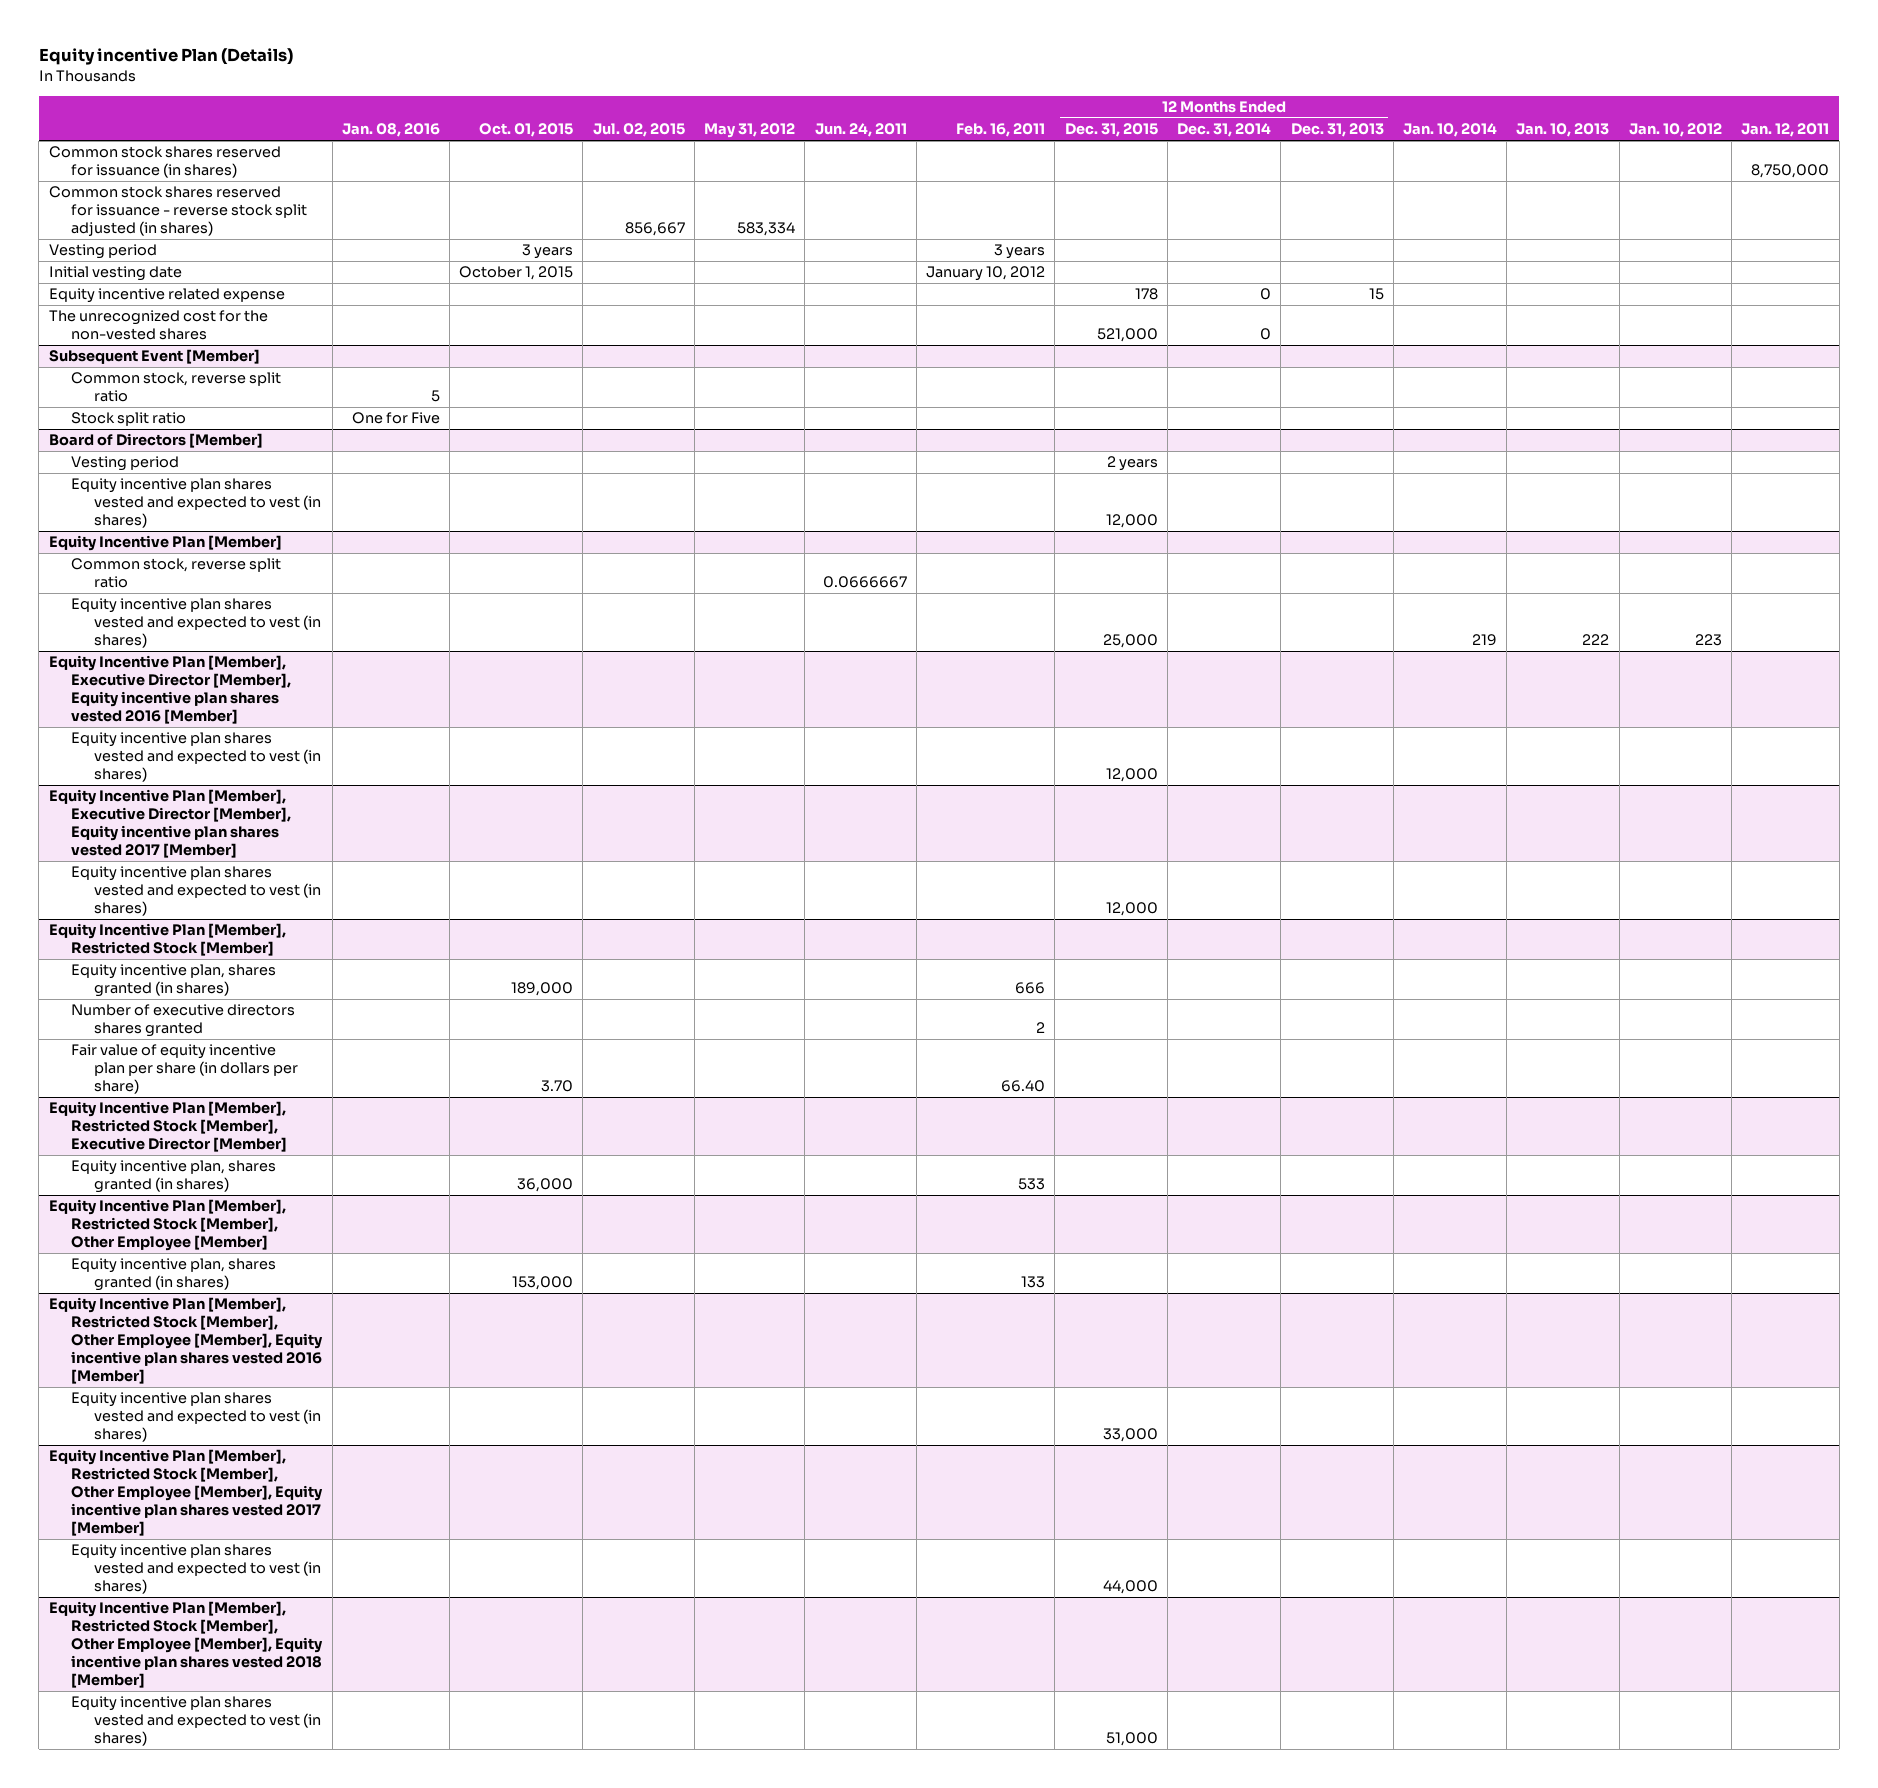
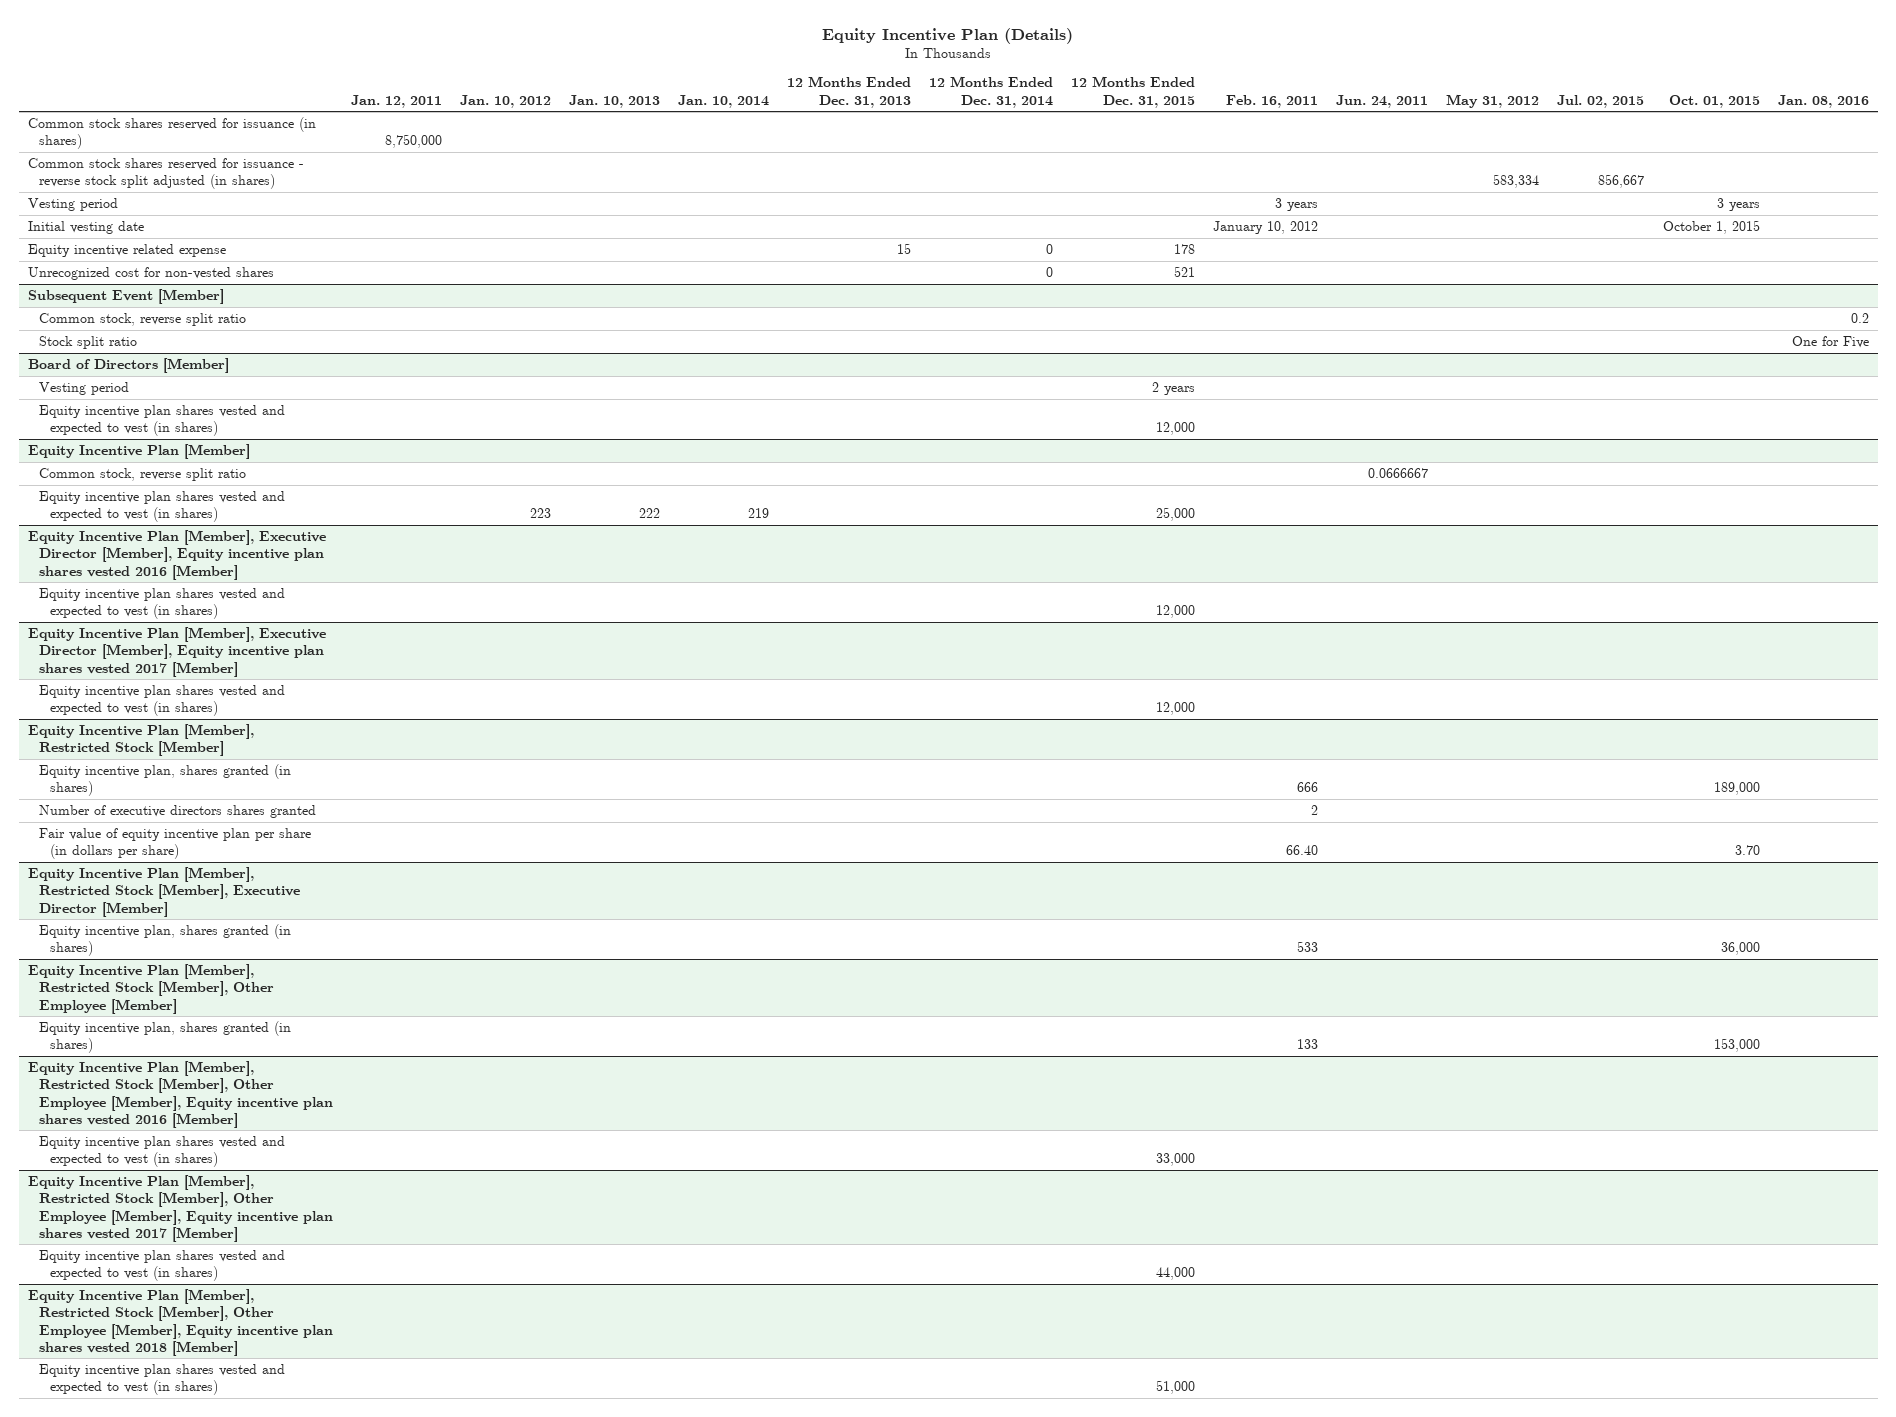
- Equity incentive Plan (Details)
+ Equity Incentive Plan (Details)
- | Jan. 08, 2016 | Oct. 01, 2015 | Jul. 02, 2015 | May 31, 2012 | Jun. 24, 2011 | Feb. 16, 2011 | 12 Months Ended Dec. 31, 2015 | 12 Months Ended Dec. 31, 2014 | 12 Months Ended Dec. 31, 2013 | Jan. 10, 2014 | Jan. 10, 2013 | Jan. 10, 2012 | Jan. 12, 2011
+ | Jan. 12, 2011 | Jan. 10, 2012 | Jan. 10, 2013 | Jan. 10, 2014 | 12 Months Ended Dec. 31, 2013 | 12 Months Ended Dec. 31, 2014 | 12 Months Ended Dec. 31, 2015 | Feb. 16, 2011 | Jun. 24, 2011 | May 31, 2012 | Jul. 02, 2015 | Oct. 01, 2015 | Jan. 08, 2016
- The unrecognized cost for the non-vested shares | | | | | | | 521,000 | 0 | | | | |
+ Unrecognized cost for non-vested shares | | | | | | 0 | 521 | | | | | |
@ Subsequent Event [Member]
- Common stock, reverse split ratio | 5 | | | | | | | | | | | |
+ Common stock, reverse split ratio | | | | | | | | | | | | | 0.2

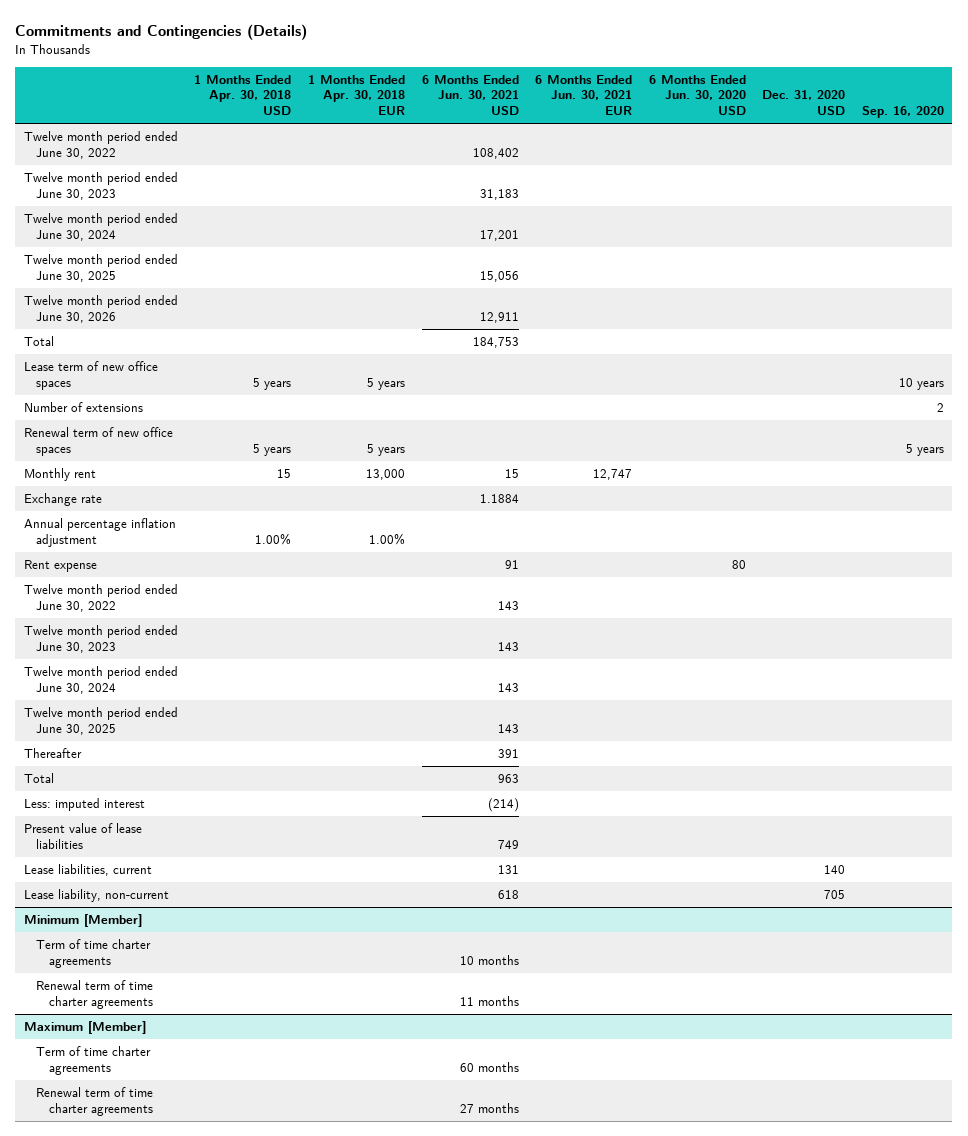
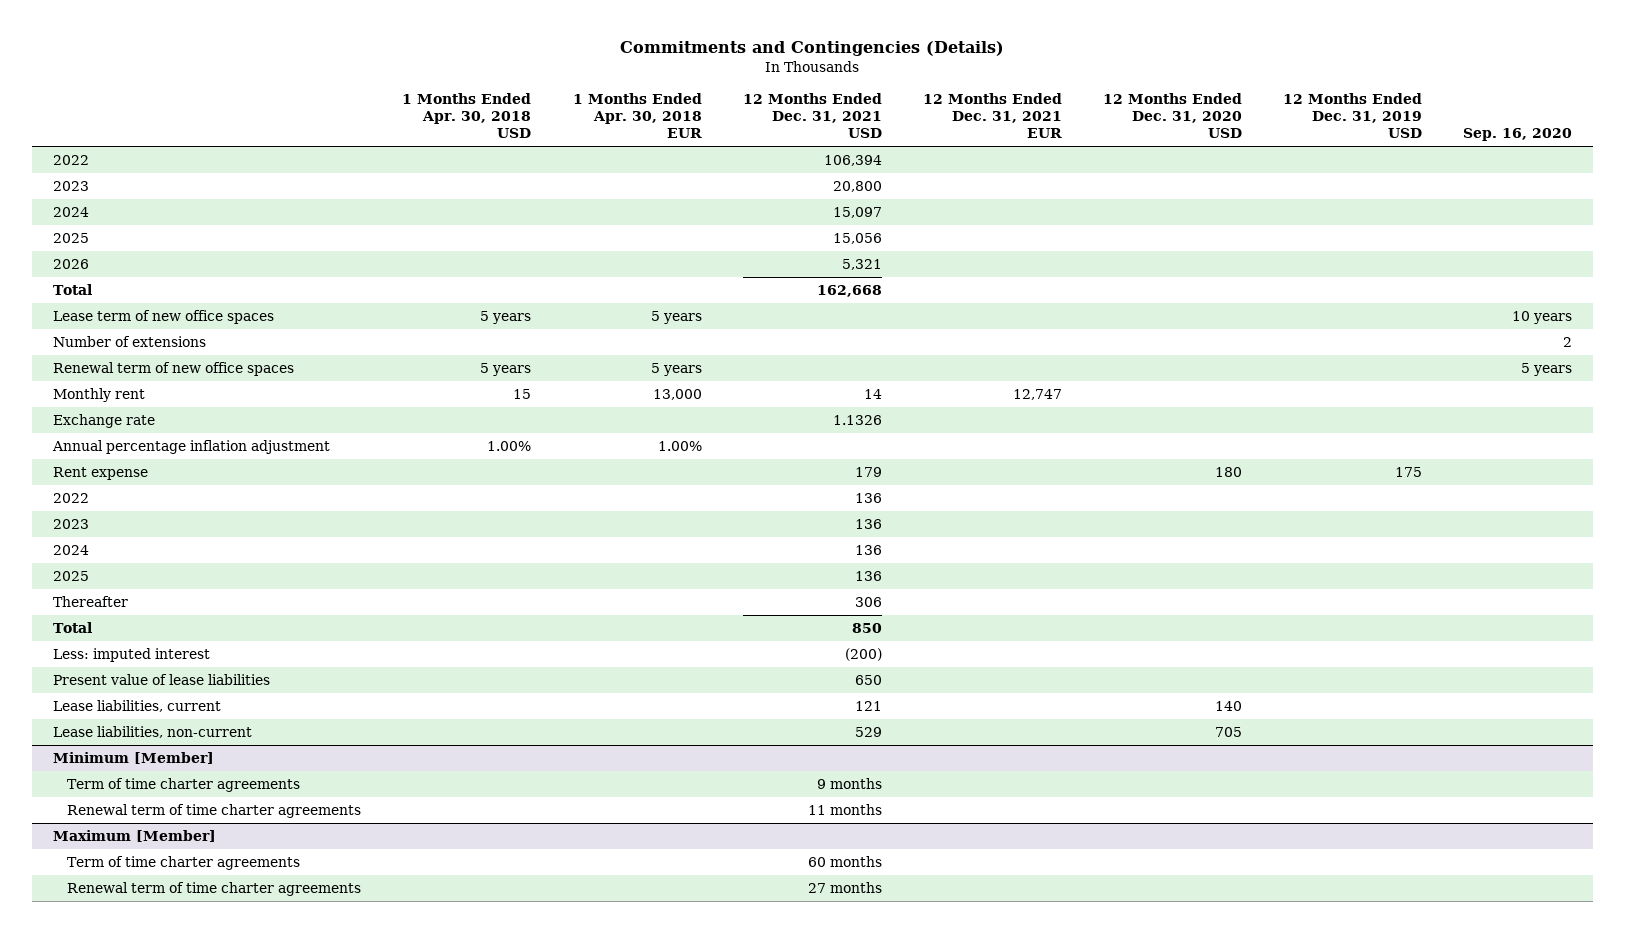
- | 1 Months Ended Apr. 30, 2018 USD | 1 Months Ended Apr. 30, 2018 EUR | 6 Months Ended Jun. 30, 2021 USD | 6 Months Ended Jun. 30, 2021 EUR | 6 Months Ended Jun. 30, 2020 USD | Dec. 31, 2020 USD | Sep. 16, 2020
+ | 1 Months Ended Apr. 30, 2018 USD | 1 Months Ended Apr. 30, 2018 EUR | 12 Months Ended Dec. 31, 2021 USD | 12 Months Ended Dec. 31, 2021 EUR | 12 Months Ended Dec. 31, 2020 USD | 12 Months Ended Dec. 31, 2019 USD | Sep. 16, 2020
- Twelve month period ended June 30, 2022 | | | 108,402 | | | |
- Twelve month period ended June 30, 2023 | | | 31,183 | | | |
- Twelve month period ended June 30, 2024 | | | 17,201 | | | |
- Twelve month period ended June 30, 2025 | | | 15,056 | | | |
- Twelve month period ended June 30, 2026 | | | 12,911 | | | |
+ 2022 | | | 106,394 | | | |
+ 2023 | | | 20,800 | | | |
+ 2024 | | | 15,097 | | | |
+ 2025 | | | 15,056 | | | |
+ 2026 | | | 5,321 | | | |
- Twelve month period ended June 30, 2022 | | | 143 | | | |
- Twelve month period ended June 30, 2023 | | | 143 | | | |
- Twelve month period ended June 30, 2024 | | | 143 | | | |
- Twelve month period ended June 30, 2025 | | | 143 | | | |
+ 2022 | | | 136 | | | |
+ 2023 | | | 136 | | | |
+ 2024 | | | 136 | | | |
+ 2025 | | | 136 | | | |
- Lease liability, non-current | | | 618 | | | 705 |
+ Lease liabilities, non-current | | | 529 | | 705 | |

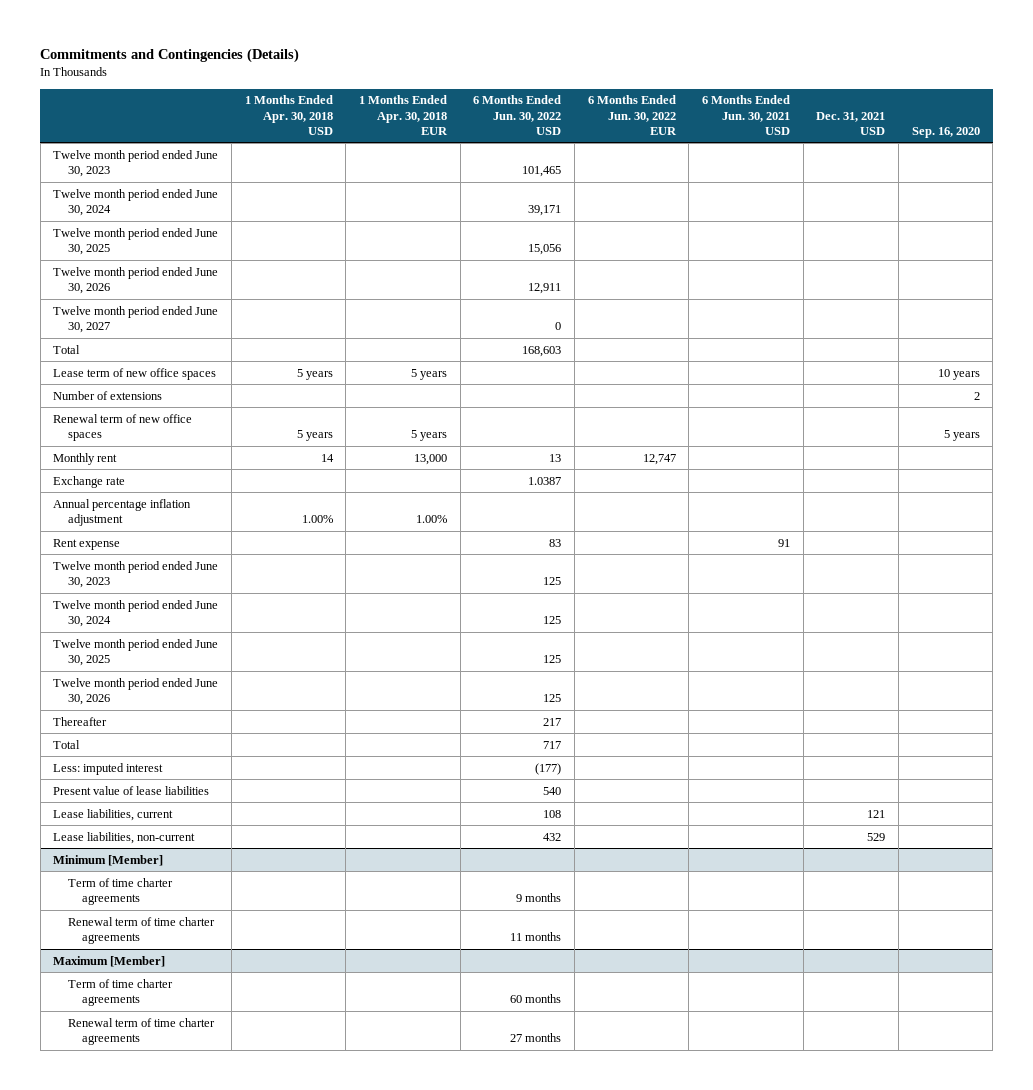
- | 1 Months Ended Apr. 30, 2018 USD | 1 Months Ended Apr. 30, 2018 EUR | 12 Months Ended Dec. 31, 2021 USD | 12 Months Ended Dec. 31, 2021 EUR | 12 Months Ended Dec. 31, 2020 USD | 12 Months Ended Dec. 31, 2019 USD | Sep. 16, 2020
+ | 1 Months Ended Apr. 30, 2018 USD | 1 Months Ended Apr. 30, 2018 EUR | 6 Months Ended Jun. 30, 2022 USD | 6 Months Ended Jun. 30, 2022 EUR | 6 Months Ended Jun. 30, 2021 USD | Dec. 31, 2021 USD | Sep. 16, 2020
- 2022 | | | 106,394 | | | |
- 2023 | | | 20,800 | | | |
- 2024 | | | 15,097 | | | |
- 2025 | | | 15,056 | | | |
- 2026 | | | 5,321 | | | |
+ Twelve month period ended June 30, 2023 | | | 101,465 | | | |
+ Twelve month period ended June 30, 2024 | | | 39,171 | | | |
+ Twelve month period ended June 30, 2025 | | | 15,056 | | | |
+ Twelve month period ended June 30, 2026 | | | 12,911 | | | |
+ Twelve month period ended June 30, 2027 | | | 0 | | | |
- Monthly rent | 15 | 13,000 | 14 | 12,747 | | |
+ Monthly rent | 14 | 13,000 | 13 | 12,747 | | |
- 2022 | | | 136 | | | |
- 2023 | | | 136 | | | |
- 2024 | | | 136 | | | |
- 2025 | | | 136 | | | |
+ Twelve month period ended June 30, 2023 | | | 125 | | | |
+ Twelve month period ended June 30, 2024 | | | 125 | | | |
+ Twelve month period ended June 30, 2025 | | | 125 | | | |
+ Twelve month period ended June 30, 2026 | | | 125 | | | |

